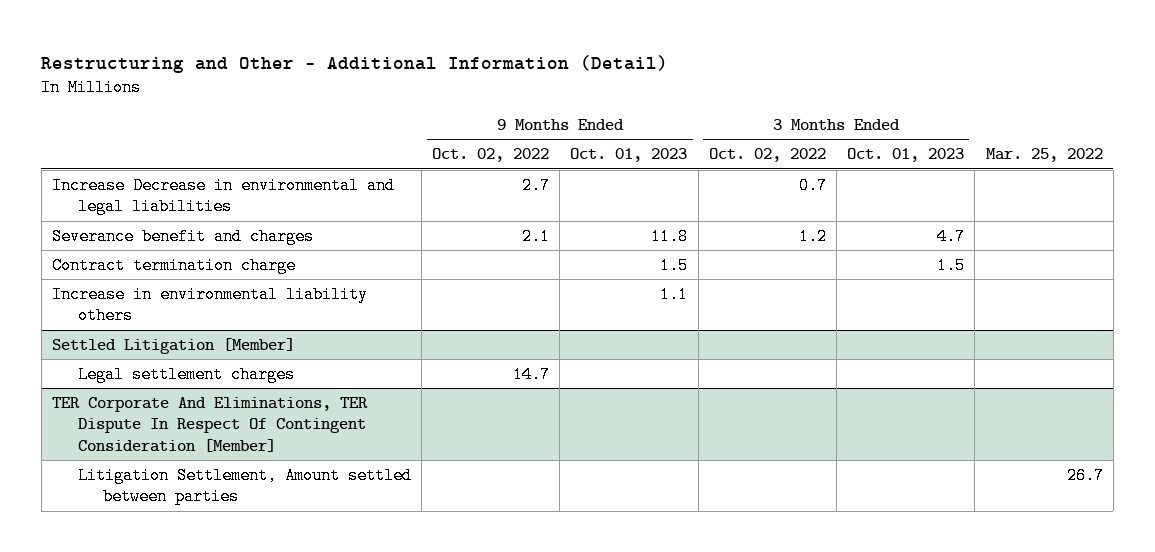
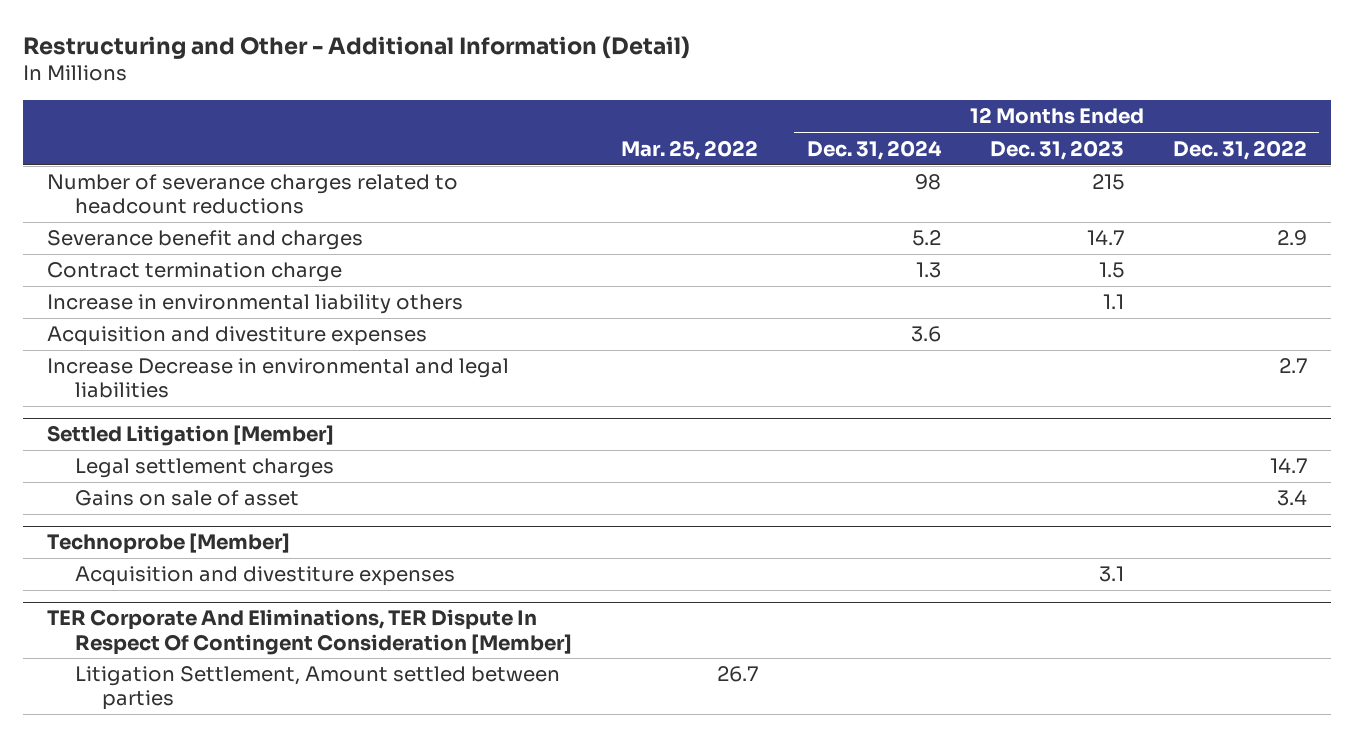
- | 9 Months Ended Oct. 02, 2022 | 9 Months Ended Oct. 01, 2023 | 3 Months Ended Oct. 02, 2022 | 3 Months Ended Oct. 01, 2023 | Mar. 25, 2022
+ | Mar. 25, 2022 | 12 Months Ended Dec. 31, 2024 | 12 Months Ended Dec. 31, 2023 | 12 Months Ended Dec. 31, 2022
+ Number of severance charges related to headcount reductions | | 98 | 215 |
+ Acquisition and divestiture expenses | | 3.6 | |
moved down: Increase Decrease in environmental and legal liabilities | | | | 2.7
@ Settled Litigation [Member]
+ Gains on sale of asset | | | | 3.4
+ Technoprobe [Member]
+ Acquisition and divestiture expenses | | | 3.1 |

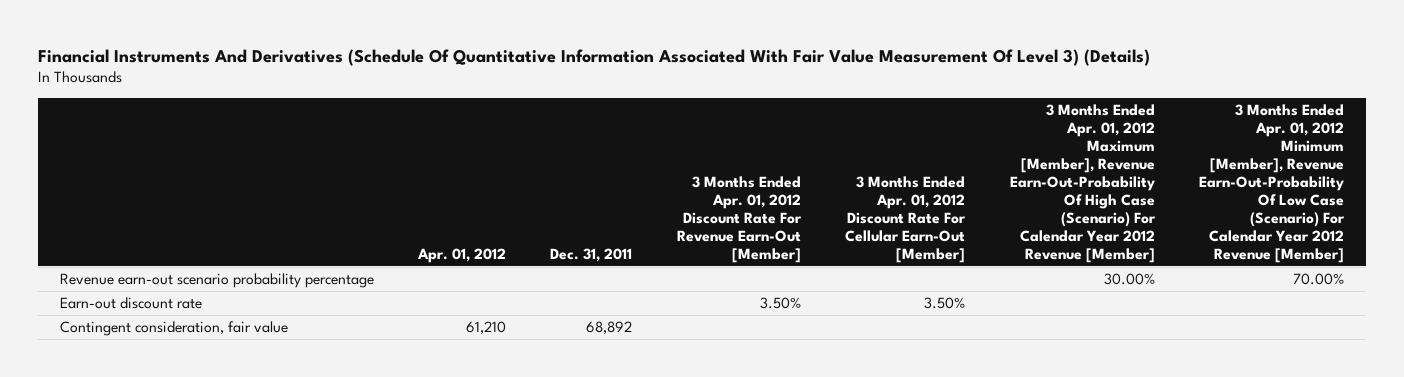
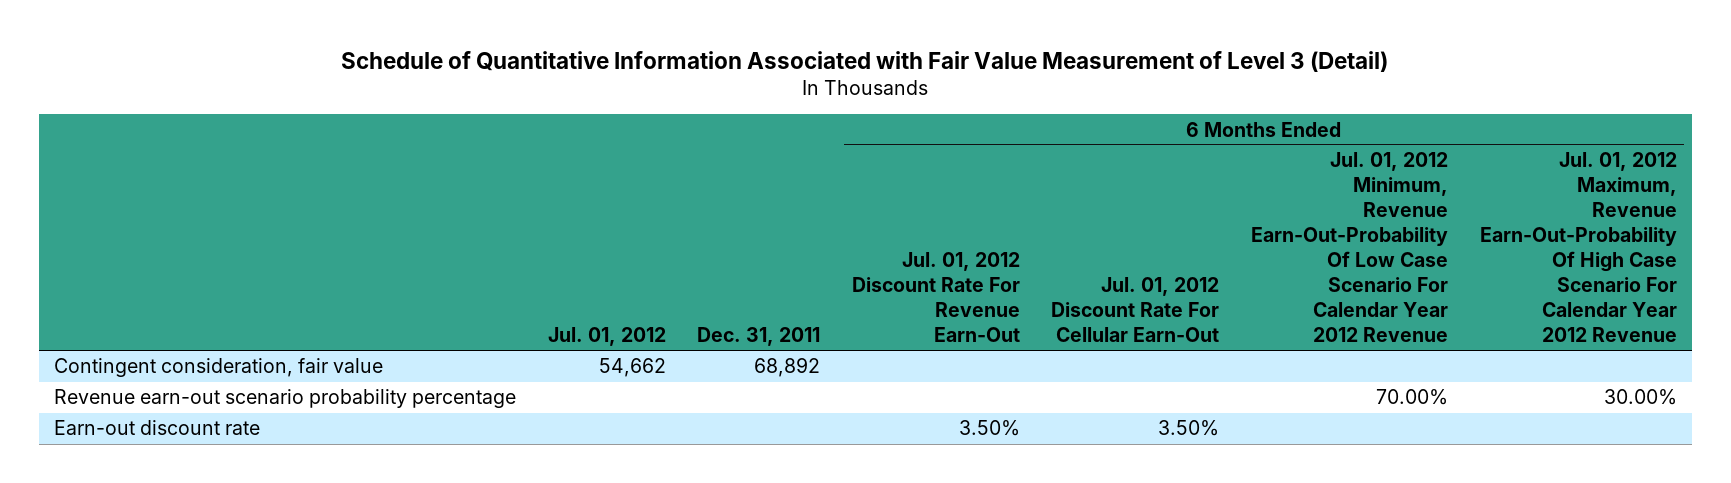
- Financial Instruments And Derivatives (Schedule Of Quantitative Information Associated With Fair Value Measurement Of Level 3) (Details)
+ Schedule of Quantitative Information Associated with Fair Value Measurement of Level 3 (Detail)
- | Apr. 01, 2012 | Dec. 31, 2011 | 3 Months Ended Apr. 01, 2012 Discount Rate For Revenue Earn-Out [Member] | 3 Months Ended Apr. 01, 2012 Discount Rate For Cellular Earn-Out [Member] | 3 Months Ended Apr. 01, 2012 Maximum [Member], Revenue Earn-Out-Probability Of High Case (Scenario) For Calendar Year 2012 Revenue [Member] | 3 Months Ended Apr. 01, 2012 Minimum [Member], Revenue Earn-Out-Probability Of Low Case (Scenario) For Calendar Year 2012 Revenue [Member]
+ | Jul. 01, 2012 | Dec. 31, 2011 | 6 Months Ended Jul. 01, 2012 Discount Rate For Revenue Earn-Out | 6 Months Ended Jul. 01, 2012 Discount Rate For Cellular Earn-Out | 6 Months Ended Jul. 01, 2012 Minimum, Revenue Earn-Out-Probability Of Low Case Scenario For Calendar Year 2012 Revenue | 6 Months Ended Jul. 01, 2012 Maximum, Revenue Earn-Out-Probability Of High Case Scenario For Calendar Year 2012 Revenue
moved up: Contingent consideration, fair value | 54,662 | 68,892 | | | |

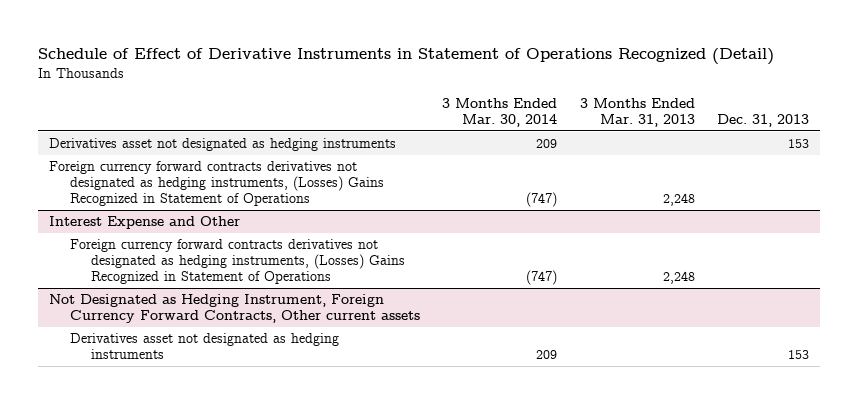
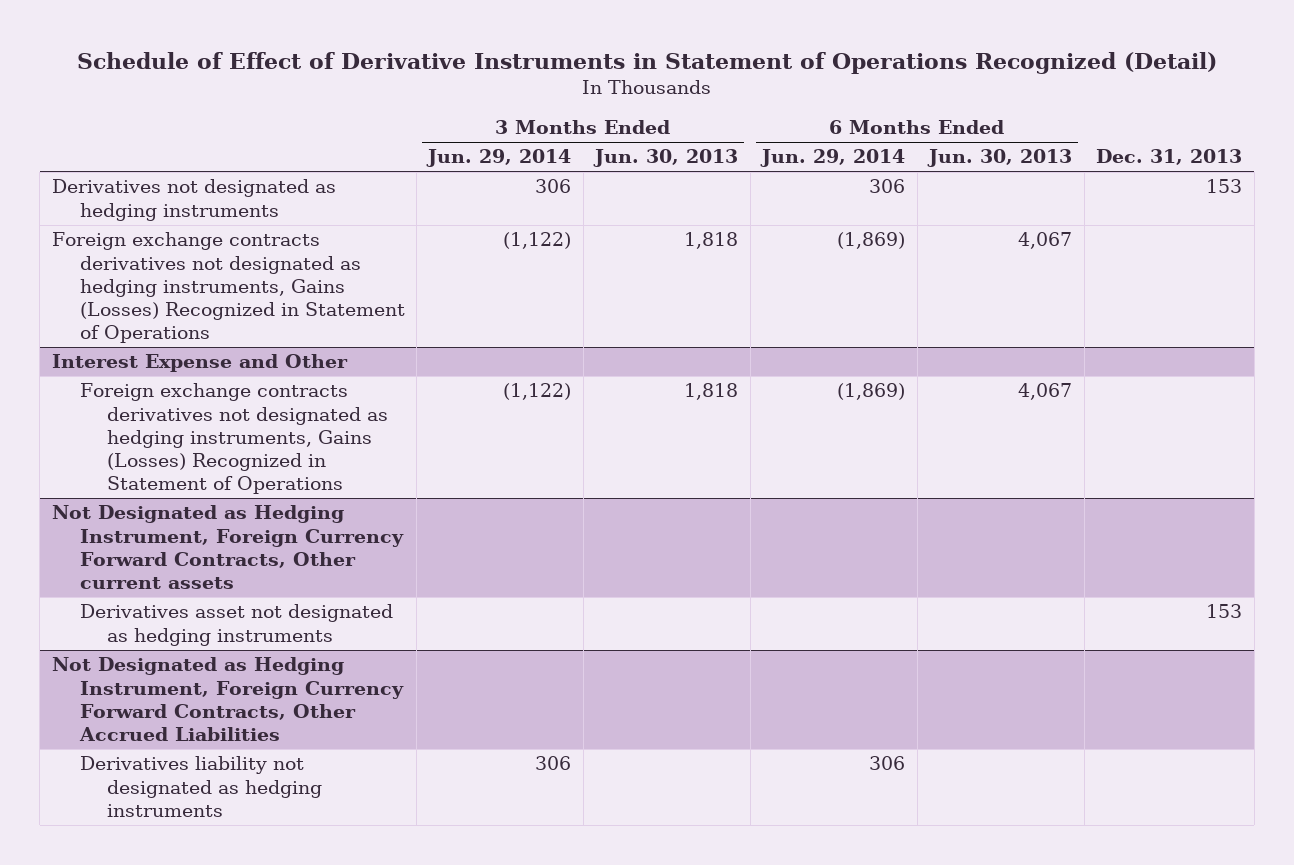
- | 3 Months Ended Mar. 30, 2014 | 3 Months Ended Mar. 31, 2013 | Dec. 31, 2013
+ | 3 Months Ended Jun. 29, 2014 | 3 Months Ended Jun. 30, 2013 | 6 Months Ended Jun. 29, 2014 | 6 Months Ended Jun. 30, 2013 | Dec. 31, 2013
- Derivatives asset not designated as hedging instruments | 209 | | 153
- Foreign currency forward contracts derivatives not designated as hedging instruments, (Losses) Gains Recognized in Statement of Operations | (747) | 2,248 |
+ Derivatives not designated as hedging instruments | 306 | | 306 | | 153
+ Foreign exchange contracts derivatives not designated as hedging instruments, Gains (Losses) Recognized in Statement of Operations | (1,122) | 1,818 | (1,869) | 4,067 |
@ Interest Expense and Other
- Foreign currency forward contracts derivatives not designated as hedging instruments, (Losses) Gains Recognized in Statement of Operations | (747) | 2,248 |
+ Foreign exchange contracts derivatives not designated as hedging instruments, Gains (Losses) Recognized in Statement of Operations | (1,122) | 1,818 | (1,869) | 4,067 |
+ Not Designated as Hedging Instrument, Foreign Currency Forward Contracts, Other Accrued Liabilities
+ Derivatives liability not designated as hedging instruments | 306 | | 306 | |

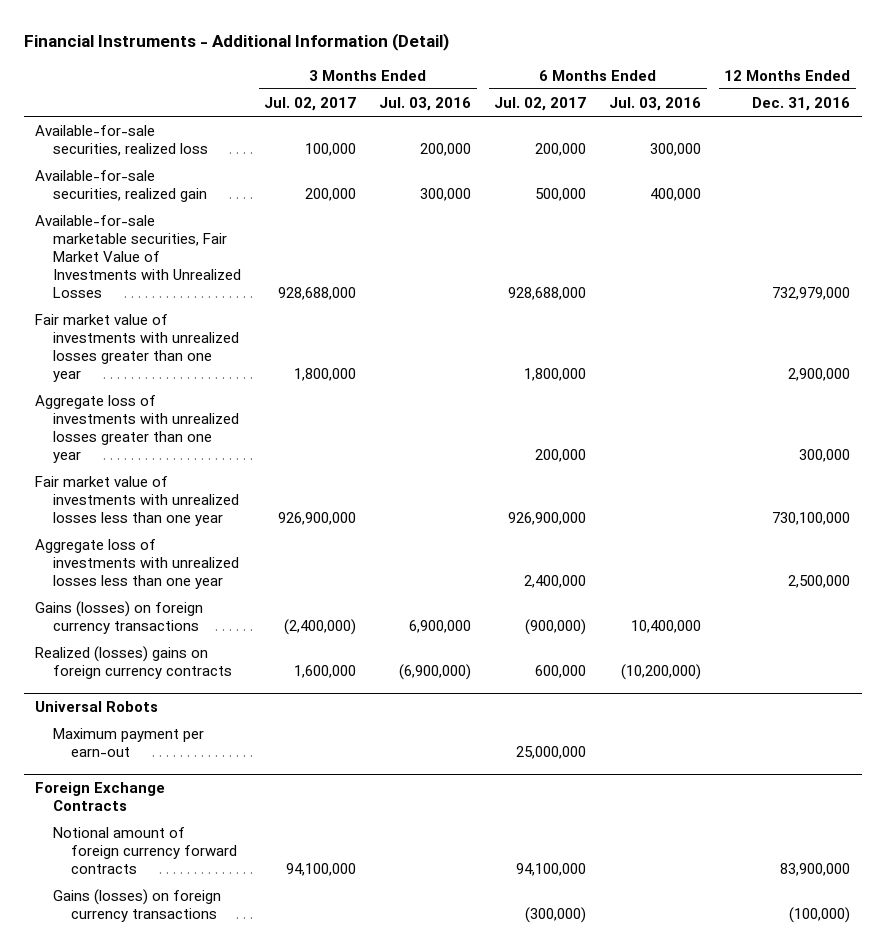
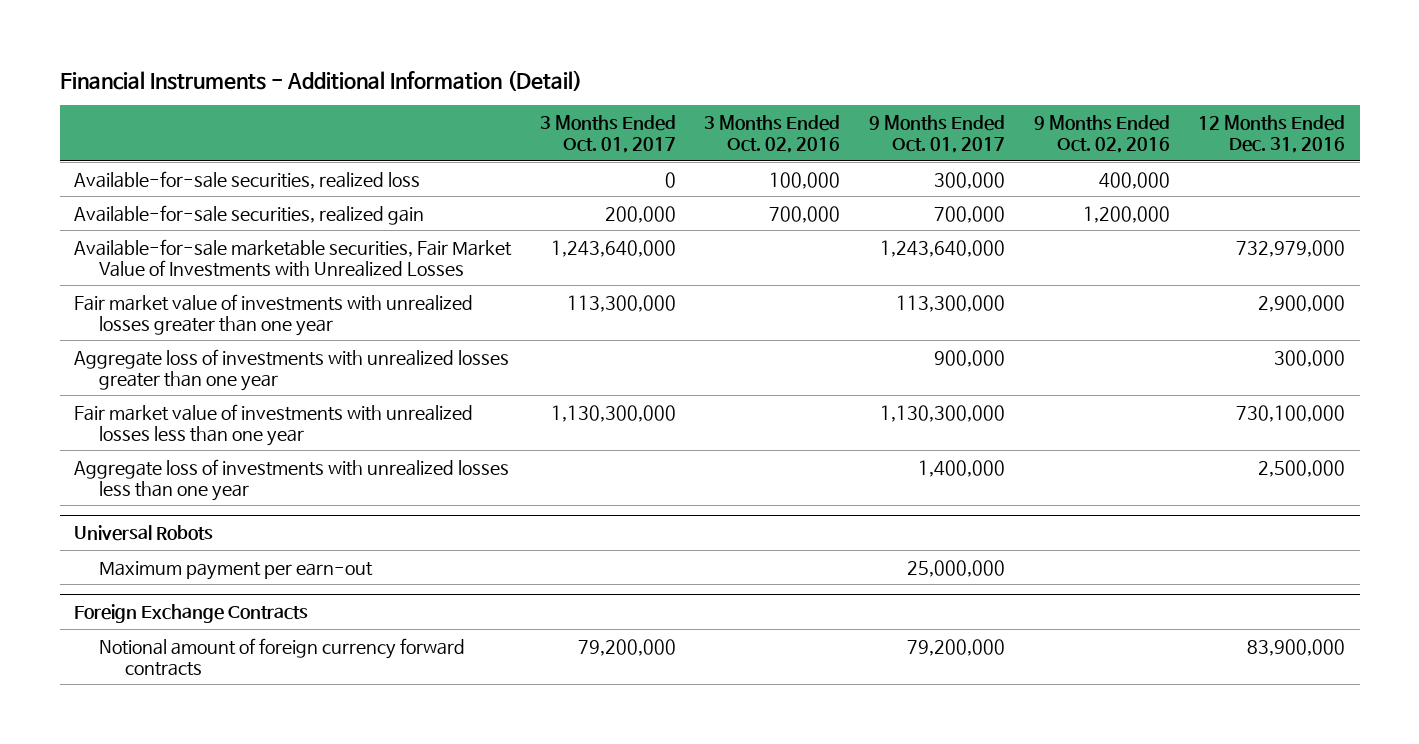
- | 3 Months Ended Jul. 02, 2017 | 3 Months Ended Jul. 03, 2016 | 6 Months Ended Jul. 02, 2017 | 6 Months Ended Jul. 03, 2016 | 12 Months Ended Dec. 31, 2016
+ | 3 Months Ended Oct. 01, 2017 | 3 Months Ended Oct. 02, 2016 | 9 Months Ended Oct. 01, 2017 | 9 Months Ended Oct. 02, 2016 | 12 Months Ended Dec. 31, 2016
- Gains (losses) on foreign currency transactions | (2,400,000) | 6,900,000 | (900,000) | 10,400,000 |
- Realized (losses) gains on foreign currency contracts | 1,600,000 | (6,900,000) | 600,000 | (10,200,000) |
@ Foreign Exchange Contracts
- Gains (losses) on foreign currency transactions | | | (300,000) | | (100,000)

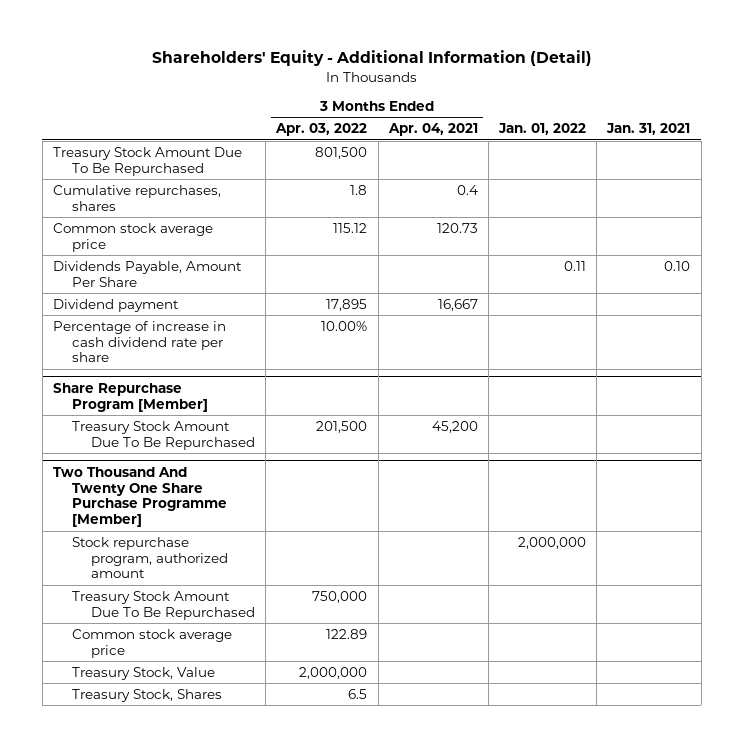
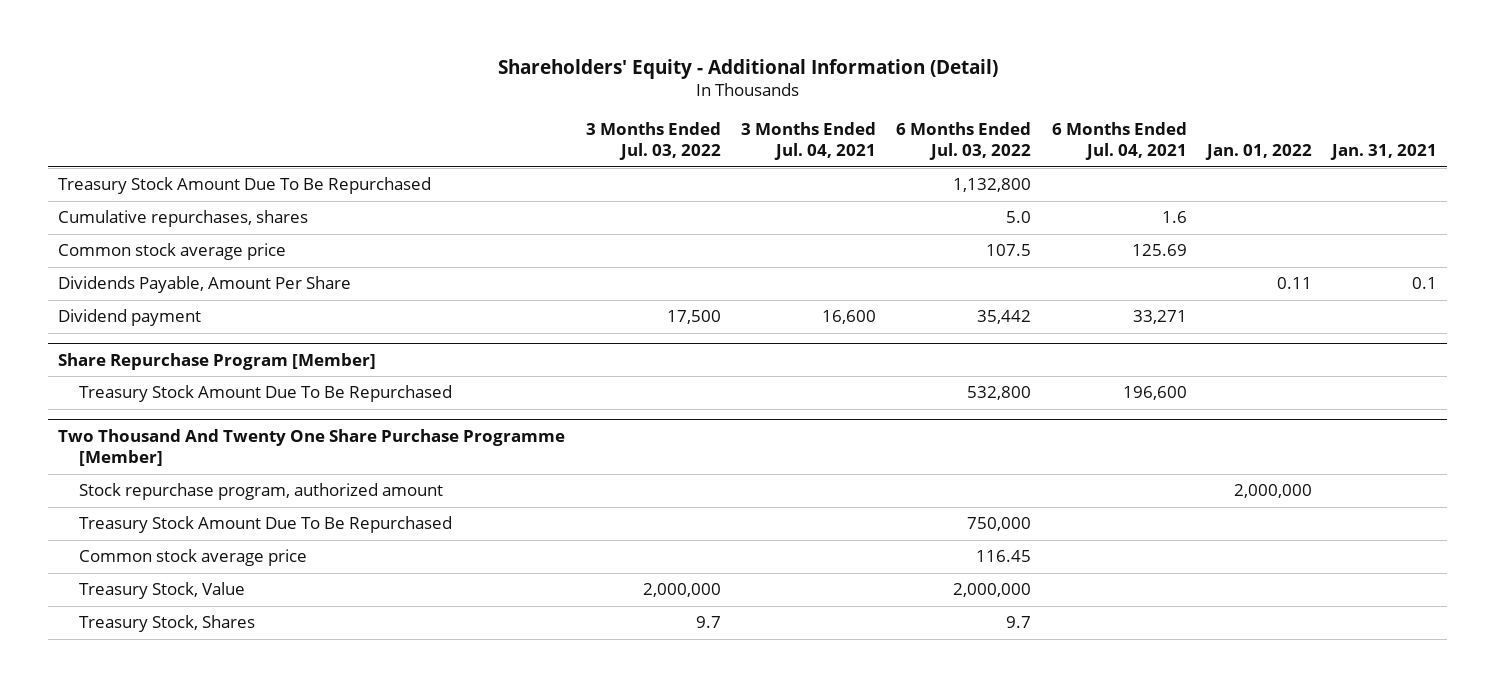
- | 3 Months Ended Apr. 03, 2022 | 3 Months Ended Apr. 04, 2021 | Jan. 01, 2022 | Jan. 31, 2021
+ | 3 Months Ended Jul. 03, 2022 | 3 Months Ended Jul. 04, 2021 | 6 Months Ended Jul. 03, 2022 | 6 Months Ended Jul. 04, 2021 | Jan. 01, 2022 | Jan. 31, 2021
- Dividends Payable, Amount Per Share | | | 0.11 | 0.10
+ Dividends Payable, Amount Per Share | | | | | 0.11 | 0.1
- Percentage of increase in cash dividend rate per share | 10.00% | | |

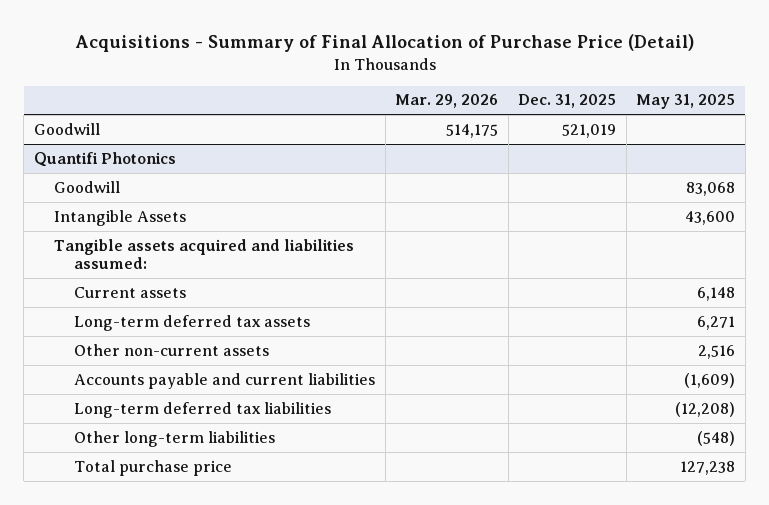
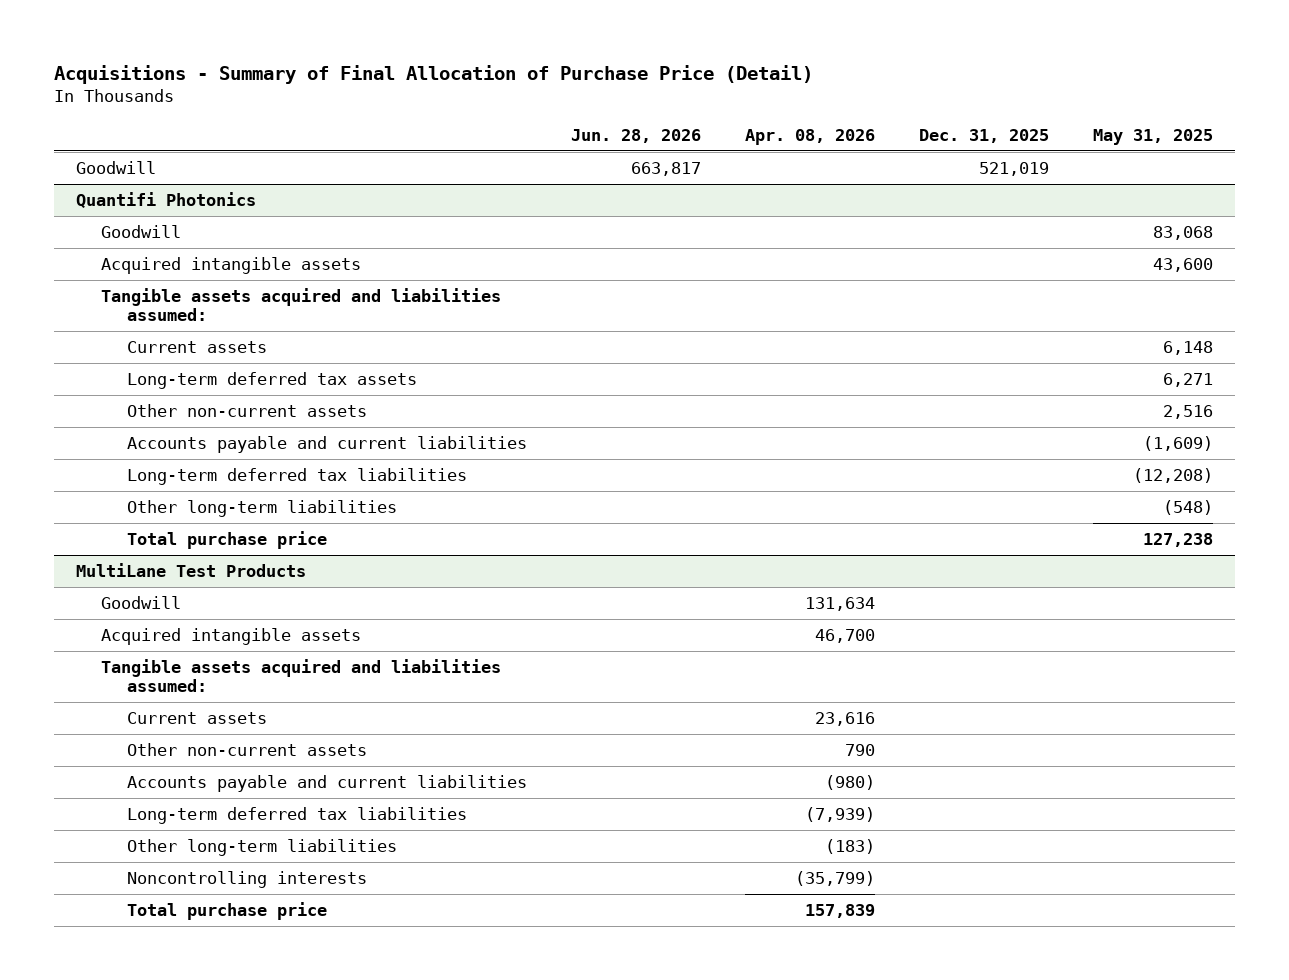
- | Mar. 29, 2026 | Dec. 31, 2025 | May 31, 2025
+ | Jun. 28, 2026 | Apr. 08, 2026 | Dec. 31, 2025 | May 31, 2025
@ Quantifi Photonics
- Intangible Assets | | | 43,600
+ Acquired intangible assets | | | | 43,600
+ MultiLane Test Products
+ Goodwill | | 131,634 | |
+ Acquired intangible assets | | 46,700 | |
+ Tangible assets acquired and liabilities assumed:
+ Current assets | | 23,616 | |
+ Other non-current assets | | 790 | |
+ Accounts payable and current liabilities | | (980) | |
+ Long-term deferred tax liabilities | | (7,939) | |
+ Other long-term liabilities | | (183) | |
+ Noncontrolling interests | | (35,799) | |
+ Total purchase price | | 157,839 | |

